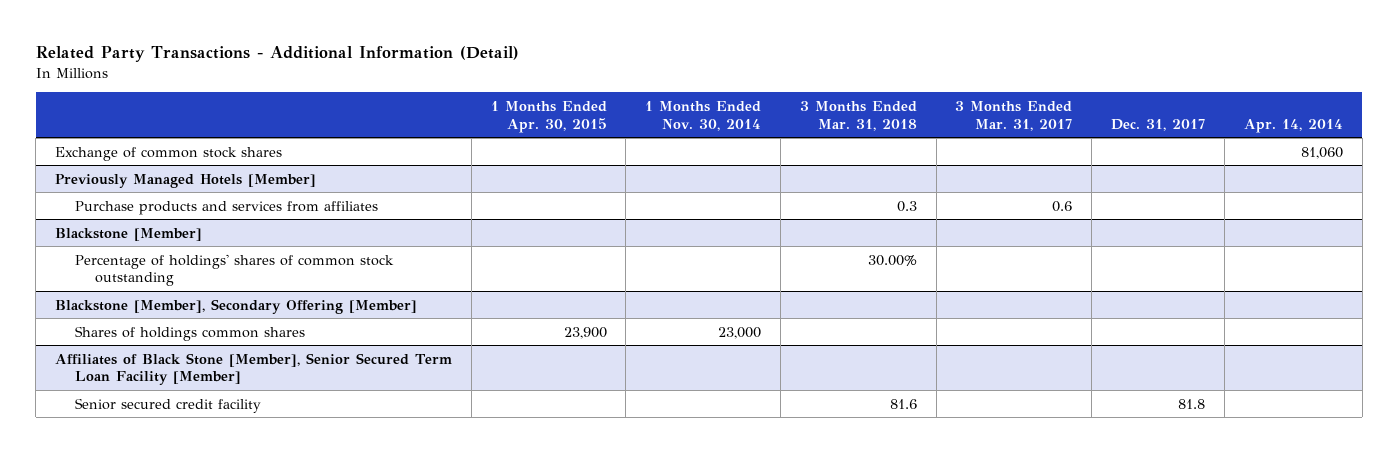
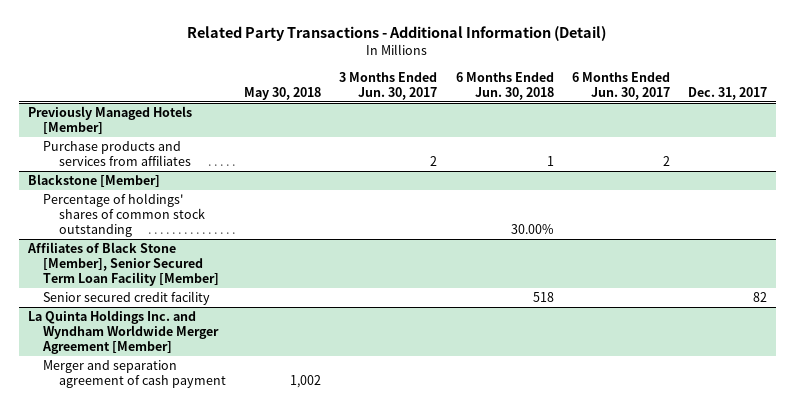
- | 1 Months Ended Apr. 30, 2015 | 1 Months Ended Nov. 30, 2014 | 3 Months Ended Mar. 31, 2018 | 3 Months Ended Mar. 31, 2017 | Dec. 31, 2017 | Apr. 14, 2014
+ | May 30, 2018 | 3 Months Ended Jun. 30, 2017 | 6 Months Ended Jun. 30, 2018 | 6 Months Ended Jun. 30, 2017 | Dec. 31, 2017
- Exchange of common stock shares | | | | | | 81,060
- Blackstone [Member], Secondary Offering [Member]
- Shares of holdings common shares | 23,900 | 23,000 | | | |
@ Affiliates of Black Stone [Member], Senior Secured Term Loan Facility [Member]
- Senior secured credit facility | | | 81.6 | | 81.8 |
+ Senior secured credit facility | | | 518 | | 82
+ La Quinta Holdings Inc. and Wyndham Worldwide Merger Agreement [Member]
+ Merger and separation agreement of cash payment | 1,002 | | | |

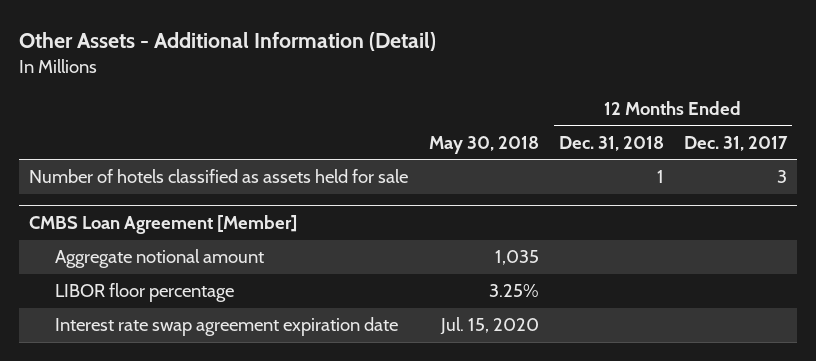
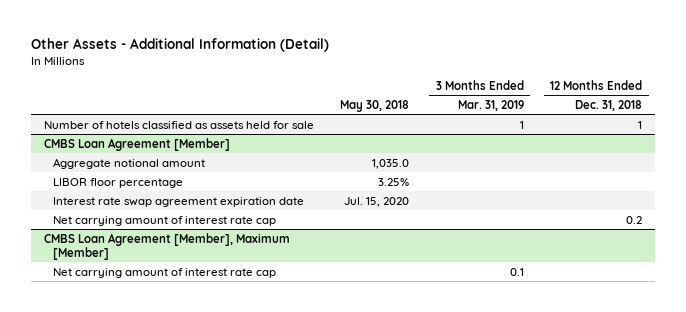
- | May 30, 2018 | 12 Months Ended Dec. 31, 2018 | 12 Months Ended Dec. 31, 2017
+ | May 30, 2018 | 3 Months Ended Mar. 31, 2019 | 12 Months Ended Dec. 31, 2018
@ CMBS Loan Agreement [Member]
- Aggregate notional amount | 1,035 | |
+ Aggregate notional amount | 1,035.0 | |
+ Net carrying amount of interest rate cap | | | 0.2
+ CMBS Loan Agreement [Member], Maximum [Member]
+ Net carrying amount of interest rate cap | | 0.1 |

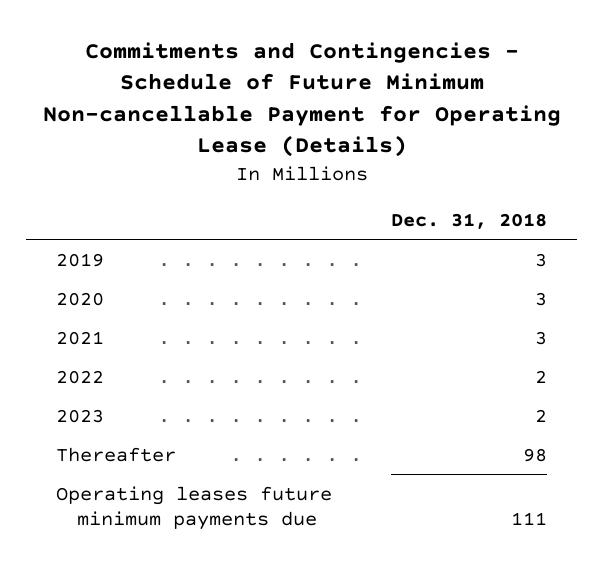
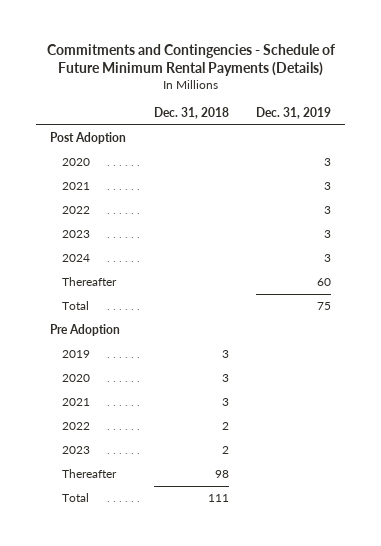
- Commitments and Contingencies - Schedule of Future Minimum Non-cancellable Payment for Operating Lease (Details)
+ Commitments and Contingencies - Schedule of Future Minimum Rental Payments (Details)
- | Dec. 31, 2018
+ | Dec. 31, 2018 | Dec. 31, 2019
+ Post Adoption
+ 2020 | | 3
+ 2021 | | 3
+ 2022 | | 3
+ 2023 | | 3
+ 2024 | | 3
+ Thereafter | | 60
+ Total | | 75
+ Pre Adoption
- Operating leases future minimum payments due | 111
+ Total | 111 |

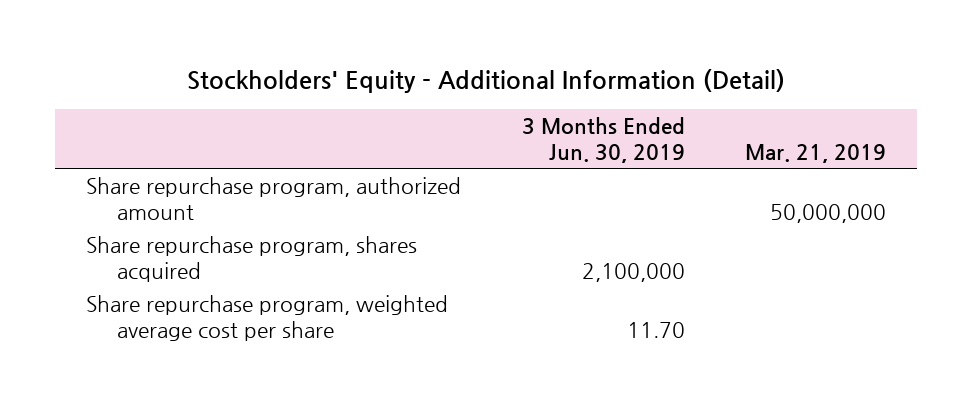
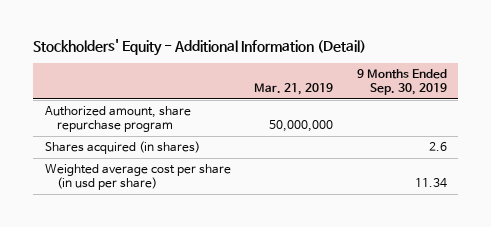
- | 3 Months Ended Jun. 30, 2019 | Mar. 21, 2019
+ | Mar. 21, 2019 | 9 Months Ended Sep. 30, 2019
- Share repurchase program, authorized amount | | 50,000,000
- Share repurchase program, shares acquired | 2,100,000 |
- Share repurchase program, weighted average cost per share | 11.70 |
+ Authorized amount, share repurchase program | 50,000,000 |
+ Shares acquired (in shares) | | 2.6
+ Weighted average cost per share (in usd per share) | | 11.34

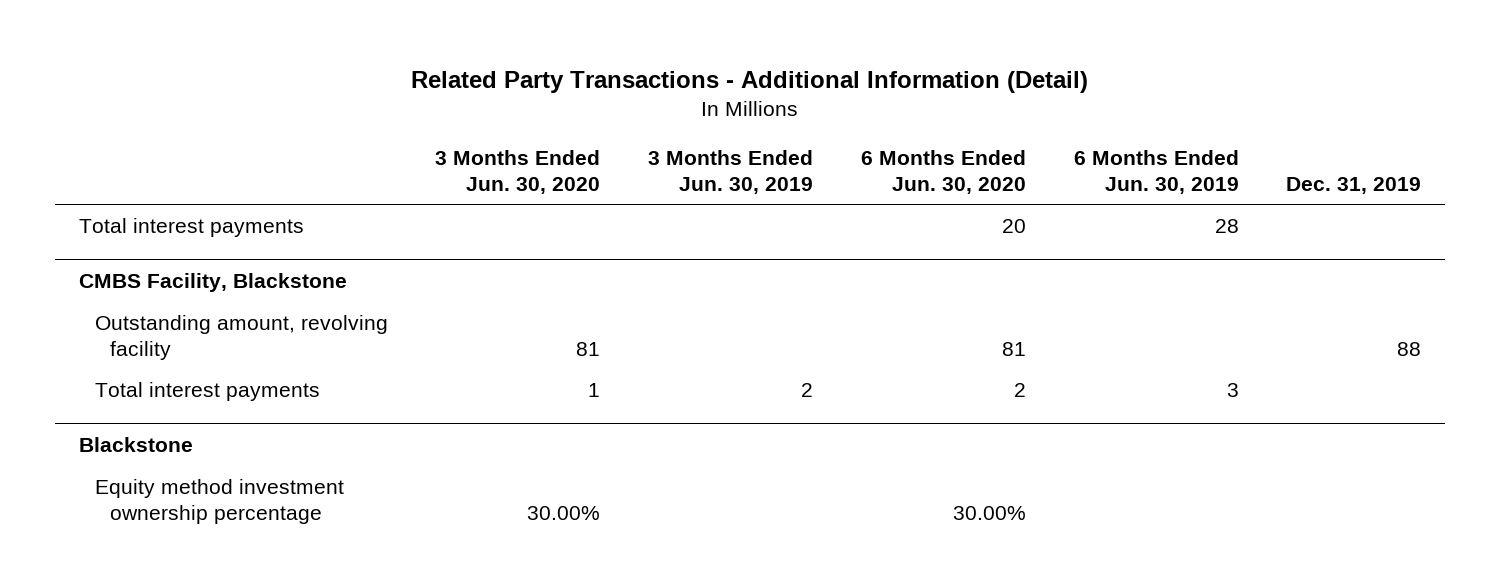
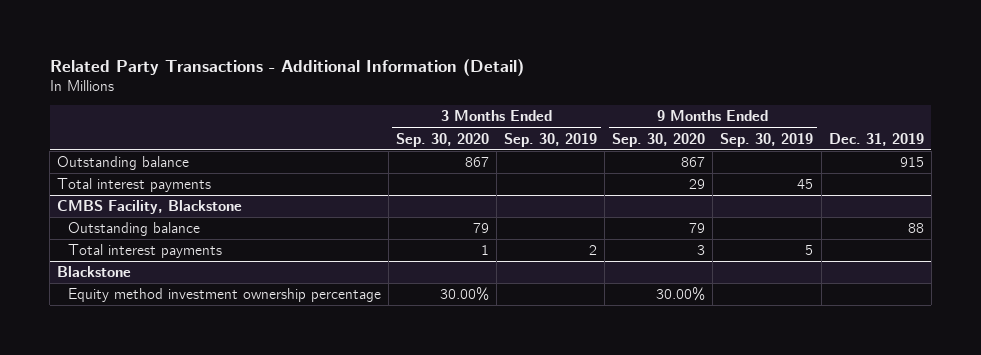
- | 3 Months Ended Jun. 30, 2020 | 3 Months Ended Jun. 30, 2019 | 6 Months Ended Jun. 30, 2020 | 6 Months Ended Jun. 30, 2019 | Dec. 31, 2019
+ | 3 Months Ended Sep. 30, 2020 | 3 Months Ended Sep. 30, 2019 | 9 Months Ended Sep. 30, 2020 | 9 Months Ended Sep. 30, 2019 | Dec. 31, 2019
+ Outstanding balance | 867 | | 867 | | 915
@ CMBS Facility, Blackstone
- Outstanding amount, revolving facility | 81 | | 81 | | 88
+ Outstanding balance | 79 | | 79 | | 88

